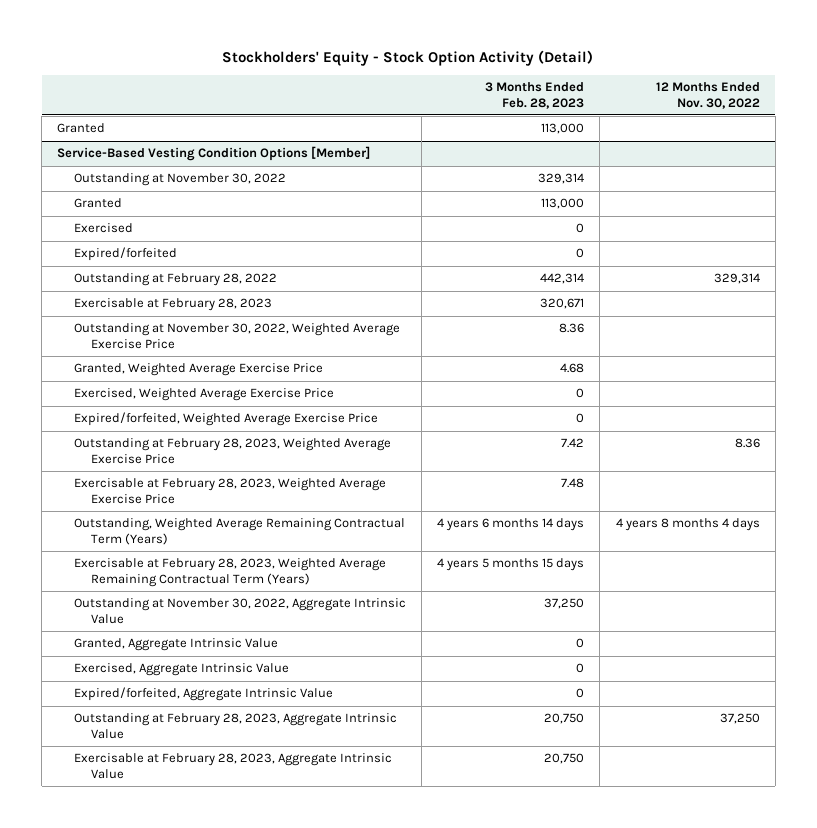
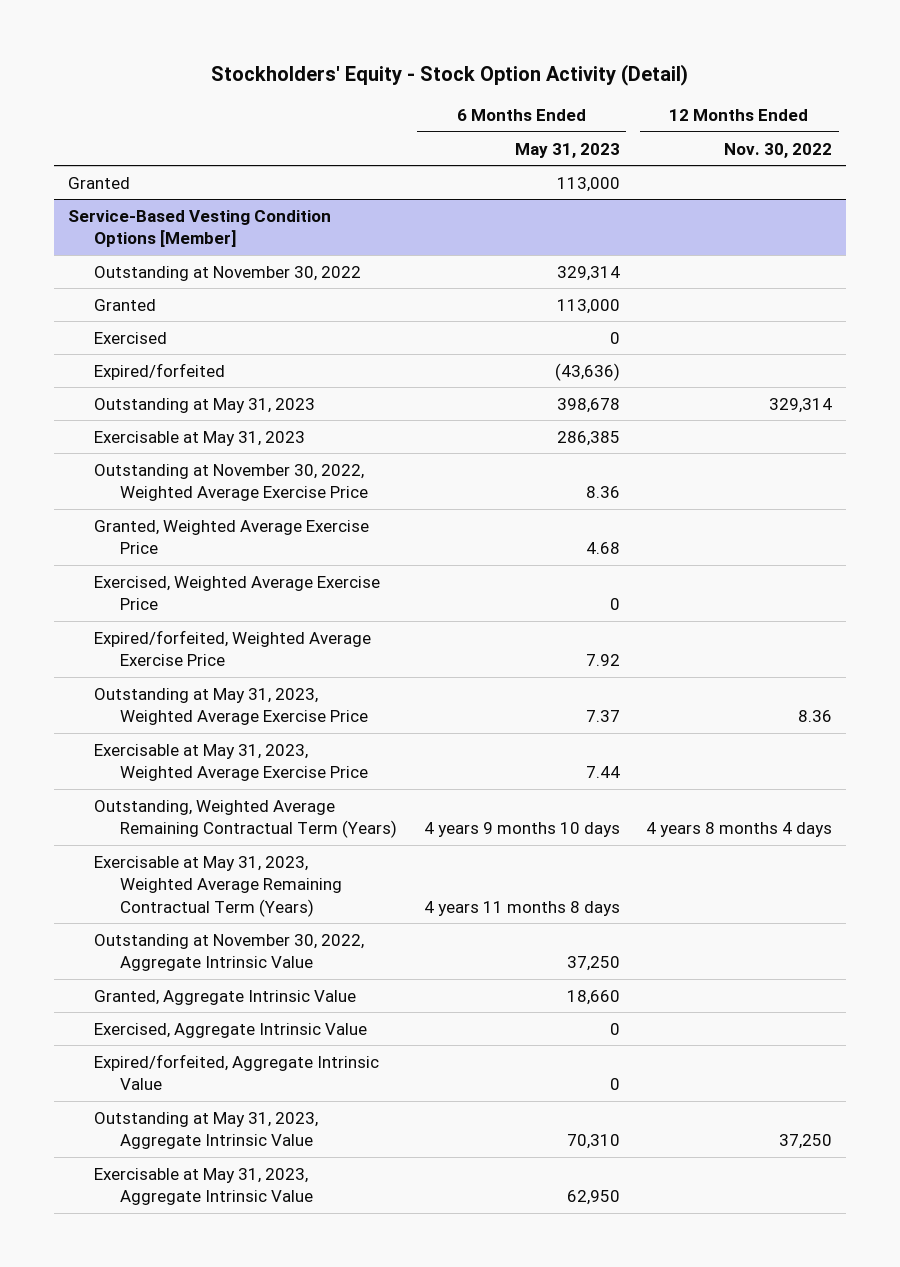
- | 3 Months Ended Feb. 28, 2023 | 12 Months Ended Nov. 30, 2022
+ | 6 Months Ended May 31, 2023 | 12 Months Ended Nov. 30, 2022
@ Service-Based Vesting Condition Options [Member]
- Outstanding at February 28, 2022 | 442,314 | 329,314
- Exercisable at February 28, 2023 | 320,671 |
+ Outstanding at May 31, 2023 | 398,678 | 329,314
+ Exercisable at May 31, 2023 | 286,385 |
- Outstanding at February 28, 2023, Weighted Average Exercise Price | 7.42 | 8.36
- Exercisable at February 28, 2023, Weighted Average Exercise Price | 7.48 |
+ Outstanding at May 31, 2023, Weighted Average Exercise Price | 7.37 | 8.36
+ Exercisable at May 31, 2023, Weighted Average Exercise Price | 7.44 |
- Exercisable at February 28, 2023, Weighted Average Remaining Contractual Term (Years) | 4 years 5 months 15 days |
+ Exercisable at May 31, 2023, Weighted Average Remaining Contractual Term (Years) | 4 years 11 months 8 days |
- Outstanding at February 28, 2023, Aggregate Intrinsic Value | 20,750 | 37,250
- Exercisable at February 28, 2023, Aggregate Intrinsic Value | 20,750 |
+ Outstanding at May 31, 2023, Aggregate Intrinsic Value | 70,310 | 37,250
+ Exercisable at May 31, 2023, Aggregate Intrinsic Value | 62,950 |

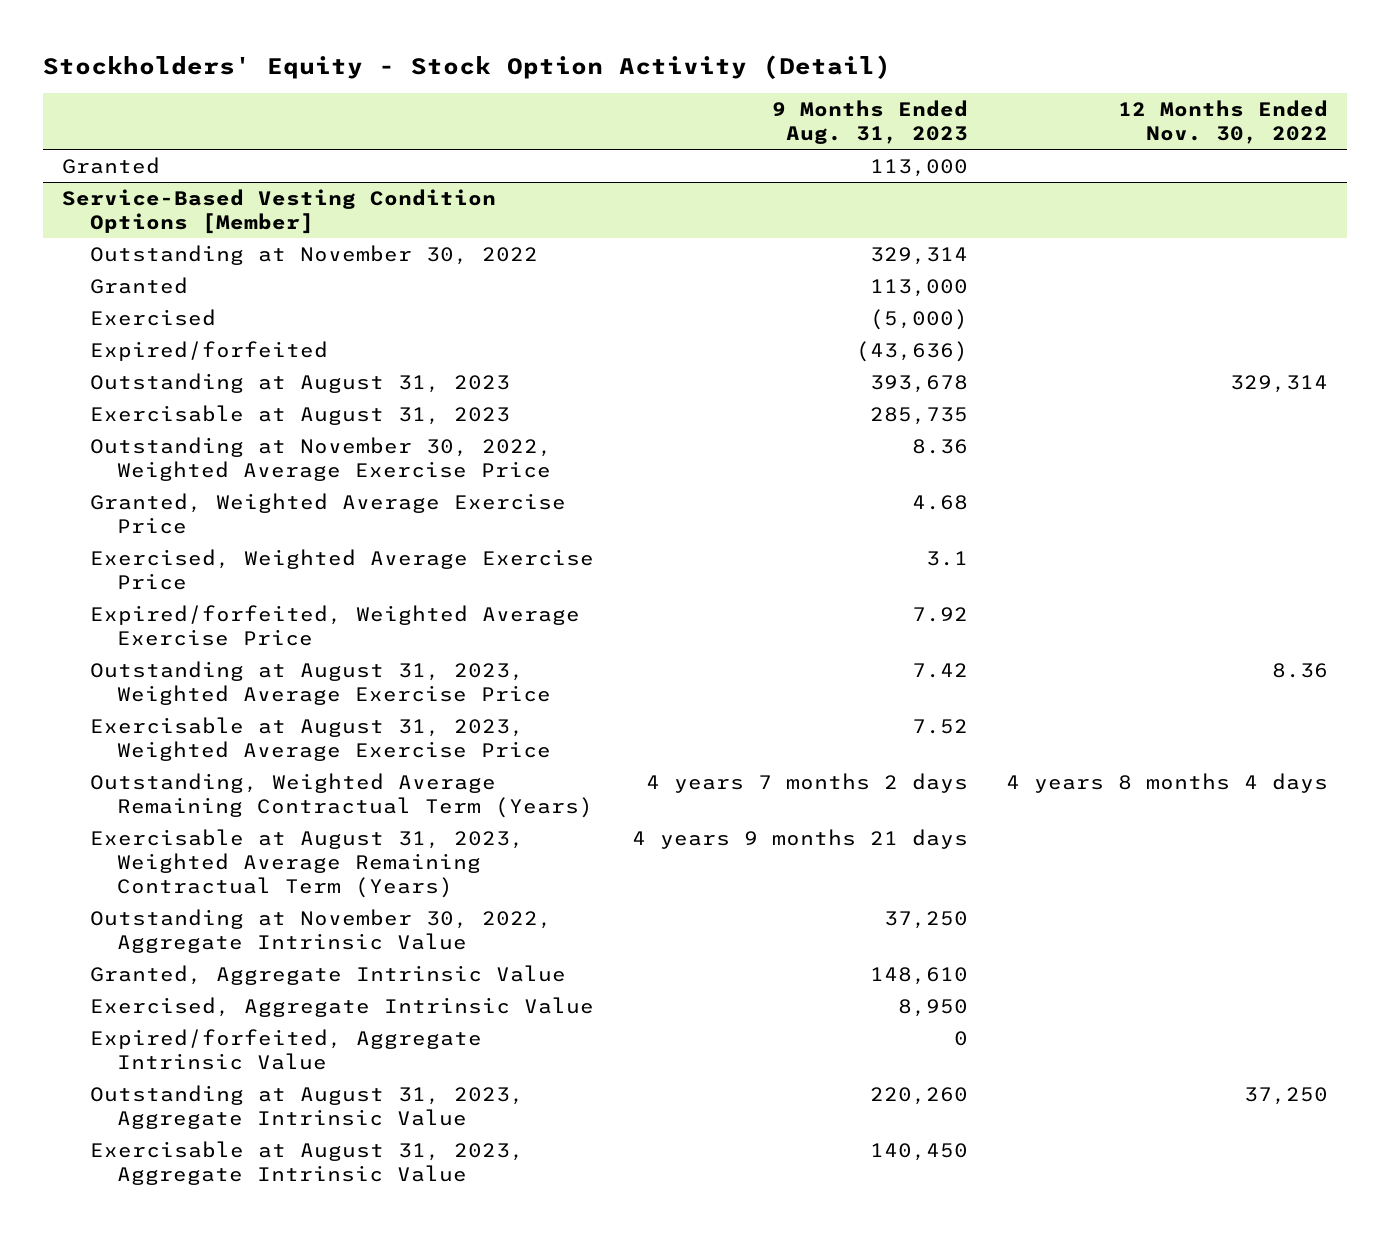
- | 6 Months Ended May 31, 2023 | 12 Months Ended Nov. 30, 2022
+ | 9 Months Ended Aug. 31, 2023 | 12 Months Ended Nov. 30, 2022
@ Service-Based Vesting Condition Options [Member]
- Outstanding at May 31, 2023 | 398,678 | 329,314
- Exercisable at May 31, 2023 | 286,385 |
+ Outstanding at August 31, 2023 | 393,678 | 329,314
+ Exercisable at August 31, 2023 | 285,735 |
- Outstanding at May 31, 2023, Weighted Average Exercise Price | 7.37 | 8.36
- Exercisable at May 31, 2023, Weighted Average Exercise Price | 7.44 |
+ Outstanding at August 31, 2023, Weighted Average Exercise Price | 7.42 | 8.36
+ Exercisable at August 31, 2023, Weighted Average Exercise Price | 7.52 |
- Exercisable at May 31, 2023, Weighted Average Remaining Contractual Term (Years) | 4 years 11 months 8 days |
+ Exercisable at August 31, 2023, Weighted Average Remaining Contractual Term (Years) | 4 years 9 months 21 days |
- Outstanding at May 31, 2023, Aggregate Intrinsic Value | 70,310 | 37,250
- Exercisable at May 31, 2023, Aggregate Intrinsic Value | 62,950 |
+ Outstanding at August 31, 2023, Aggregate Intrinsic Value | 220,260 | 37,250
+ Exercisable at August 31, 2023, Aggregate Intrinsic Value | 140,450 |

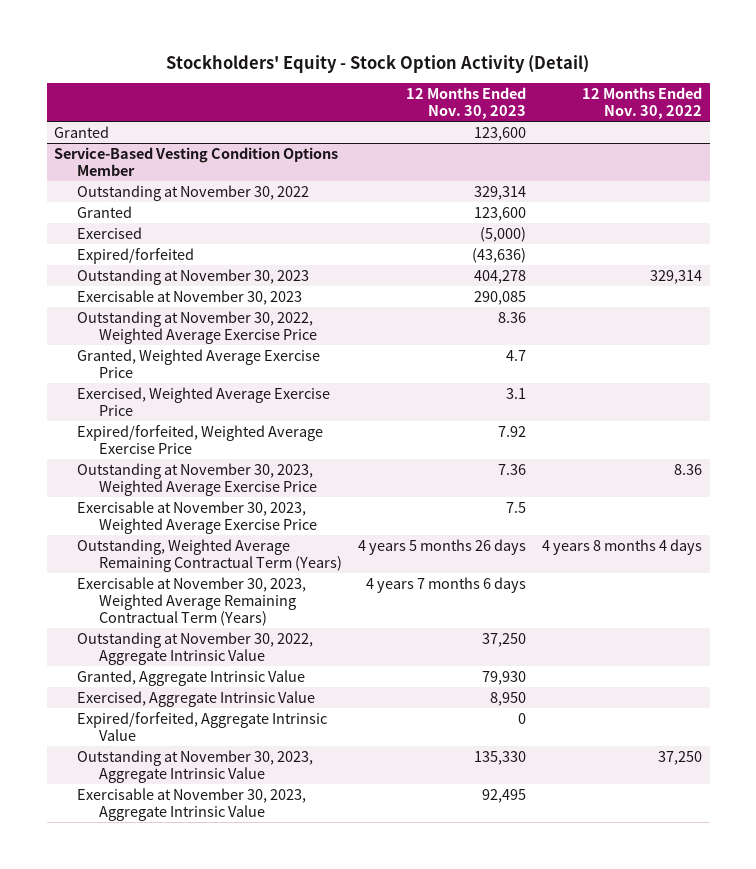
- | 9 Months Ended Aug. 31, 2023 | 12 Months Ended Nov. 30, 2022
+ | 12 Months Ended Nov. 30, 2023 | 12 Months Ended Nov. 30, 2022
- Service-Based Vesting Condition Options [Member]
+ Service-Based Vesting Condition Options Member
- Outstanding at August 31, 2023 | 393,678 | 329,314
- Exercisable at August 31, 2023 | 285,735 |
+ Outstanding at November 30, 2023 | 404,278 | 329,314
+ Exercisable at November 30, 2023 | 290,085 |
- Outstanding at August 31, 2023, Weighted Average Exercise Price | 7.42 | 8.36
- Exercisable at August 31, 2023, Weighted Average Exercise Price | 7.52 |
+ Outstanding at November 30, 2023, Weighted Average Exercise Price | 7.36 | 8.36
+ Exercisable at November 30, 2023, Weighted Average Exercise Price | 7.5 |
- Exercisable at August 31, 2023, Weighted Average Remaining Contractual Term (Years) | 4 years 9 months 21 days |
+ Exercisable at November 30, 2023, Weighted Average Remaining Contractual Term (Years) | 4 years 7 months 6 days |
- Outstanding at August 31, 2023, Aggregate Intrinsic Value | 220,260 | 37,250
- Exercisable at August 31, 2023, Aggregate Intrinsic Value | 140,450 |
+ Outstanding at November 30, 2023, Aggregate Intrinsic Value | 135,330 | 37,250
+ Exercisable at November 30, 2023, Aggregate Intrinsic Value | 92,495 |

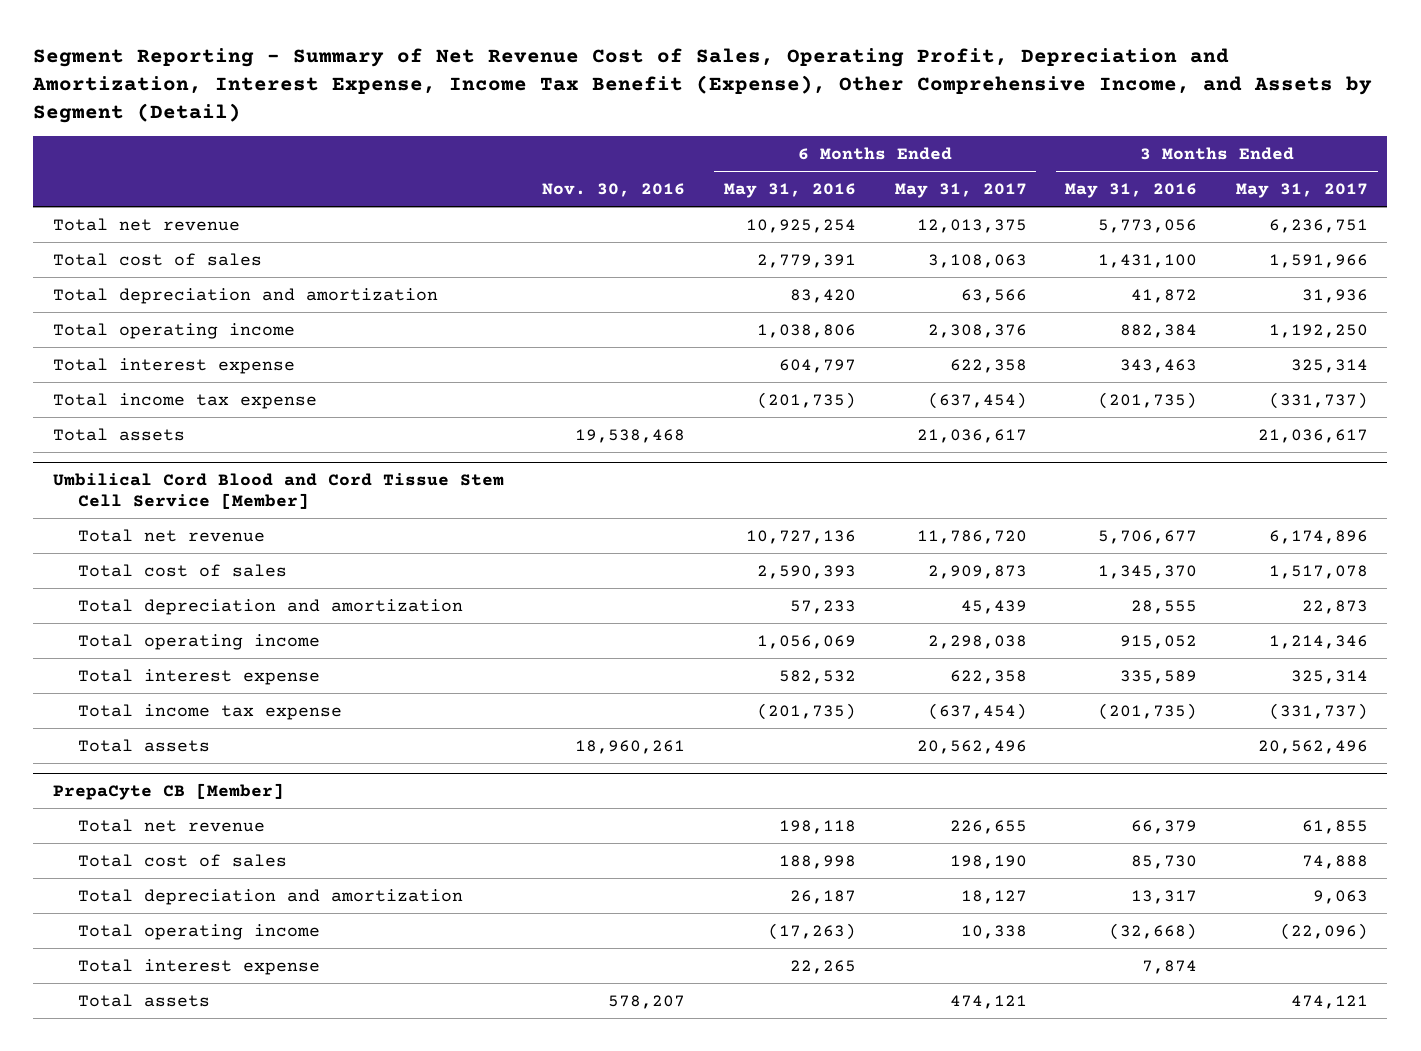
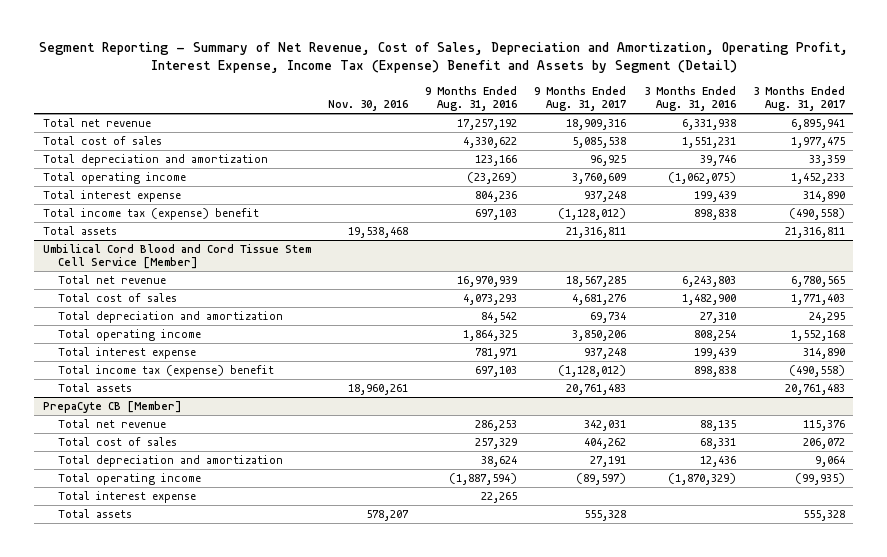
- Segment Reporting - Summary of Net Revenue Cost of Sales, Operating Profit, Depreciation and Amortization, Interest Expense, Income Tax Benefit (Expense), Other Comprehensive Income, and Assets by Segment (Detail)
+ Segment Reporting - Summary of Net Revenue, Cost of Sales, Depreciation and Amortization, Operating Profit, Interest Expense, Income Tax (Expense) Benefit and Assets by Segment (Detail)
- | Nov. 30, 2016 | 6 Months Ended May 31, 2016 | 6 Months Ended May 31, 2017 | 3 Months Ended May 31, 2016 | 3 Months Ended May 31, 2017
+ | Nov. 30, 2016 | 9 Months Ended Aug. 31, 2016 | 9 Months Ended Aug. 31, 2017 | 3 Months Ended Aug. 31, 2016 | 3 Months Ended Aug. 31, 2017
- Total income tax expense | | (201,735) | (637,454) | (201,735) | (331,737)
+ Total income tax (expense) benefit | | 697,103 | (1,128,012) | 898,838 | (490,558)
@ Umbilical Cord Blood and Cord Tissue Stem Cell Service [Member]
- Total income tax expense | | (201,735) | (637,454) | (201,735) | (331,737)
+ Total income tax (expense) benefit | | 697,103 | (1,128,012) | 898,838 | (490,558)

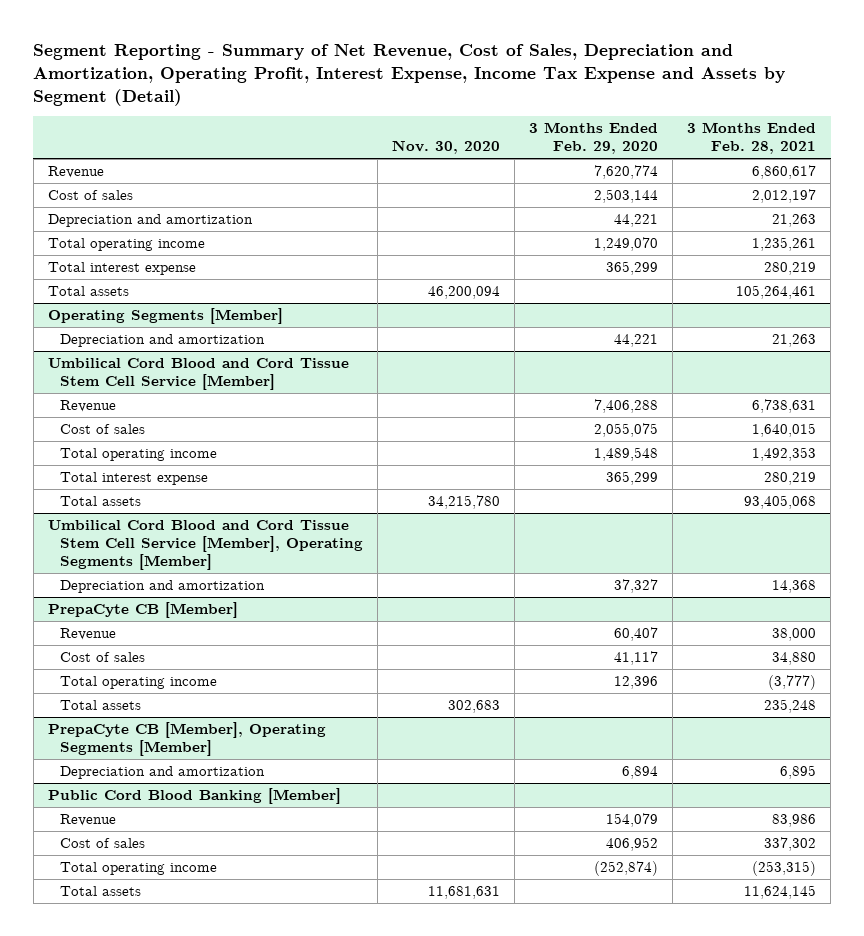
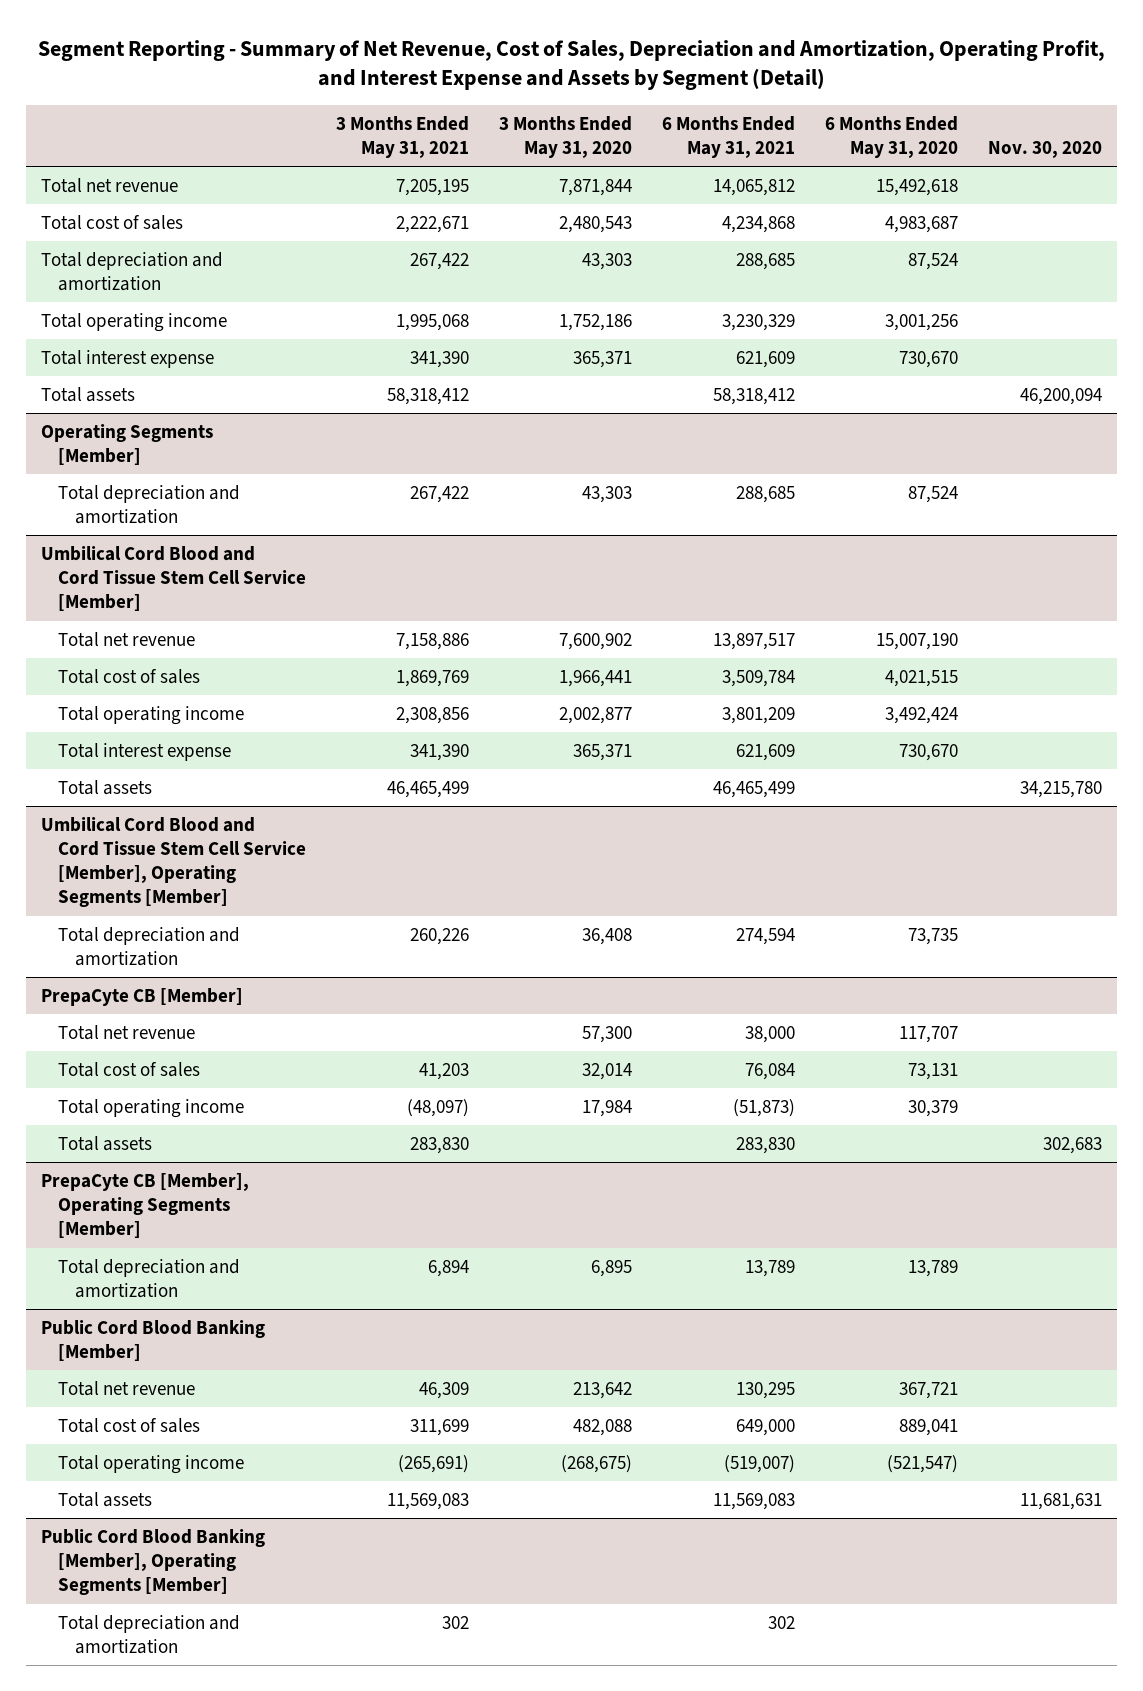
- Segment Reporting - Summary of Net Revenue, Cost of Sales, Depreciation and Amortization, Operating Profit, Interest Expense, Income Tax Expense and Assets by Segment (Detail)
+ Segment Reporting - Summary of Net Revenue, Cost of Sales, Depreciation and Amortization, Operating Profit, and Interest Expense and Assets by Segment (Detail)
- | Nov. 30, 2020 | 3 Months Ended Feb. 29, 2020 | 3 Months Ended Feb. 28, 2021
+ | 3 Months Ended May 31, 2021 | 3 Months Ended May 31, 2020 | 6 Months Ended May 31, 2021 | 6 Months Ended May 31, 2020 | Nov. 30, 2020
- Revenue | | 7,620,774 | 6,860,617
- Cost of sales | | 2,503,144 | 2,012,197
- Depreciation and amortization | | 44,221 | 21,263
+ Total net revenue | 7,205,195 | 7,871,844 | 14,065,812 | 15,492,618 |
+ Total cost of sales | 2,222,671 | 2,480,543 | 4,234,868 | 4,983,687 |
+ Total depreciation and amortization | 267,422 | 43,303 | 288,685 | 87,524 |
@ Operating Segments [Member]
- Depreciation and amortization | | 44,221 | 21,263
+ Total depreciation and amortization | 267,422 | 43,303 | 288,685 | 87,524 |
@ Umbilical Cord Blood and Cord Tissue Stem Cell Service [Member]
- Revenue | | 7,406,288 | 6,738,631
- Cost of sales | | 2,055,075 | 1,640,015
+ Total net revenue | 7,158,886 | 7,600,902 | 13,897,517 | 15,007,190 |
+ Total cost of sales | 1,869,769 | 1,966,441 | 3,509,784 | 4,021,515 |
@ Umbilical Cord Blood and Cord Tissue Stem Cell Service [Member], Operating Segments [Member]
- Depreciation and amortization | | 37,327 | 14,368
+ Total depreciation and amortization | 260,226 | 36,408 | 274,594 | 73,735 |
@ PrepaCyte CB [Member]
- Revenue | | 60,407 | 38,000
- Cost of sales | | 41,117 | 34,880
+ Total net revenue | | 57,300 | 38,000 | 117,707 |
+ Total cost of sales | 41,203 | 32,014 | 76,084 | 73,131 |
@ PrepaCyte CB [Member], Operating Segments [Member]
- Depreciation and amortization | | 6,894 | 6,895
+ Total depreciation and amortization | 6,894 | 6,895 | 13,789 | 13,789 |
@ Public Cord Blood Banking [Member]
- Revenue | | 154,079 | 83,986
- Cost of sales | | 406,952 | 337,302
+ Total net revenue | 46,309 | 213,642 | 130,295 | 367,721 |
+ Total cost of sales | 311,699 | 482,088 | 649,000 | 889,041 |
+ Public Cord Blood Banking [Member], Operating Segments [Member]
+ Total depreciation and amortization | 302 | | 302 | |

